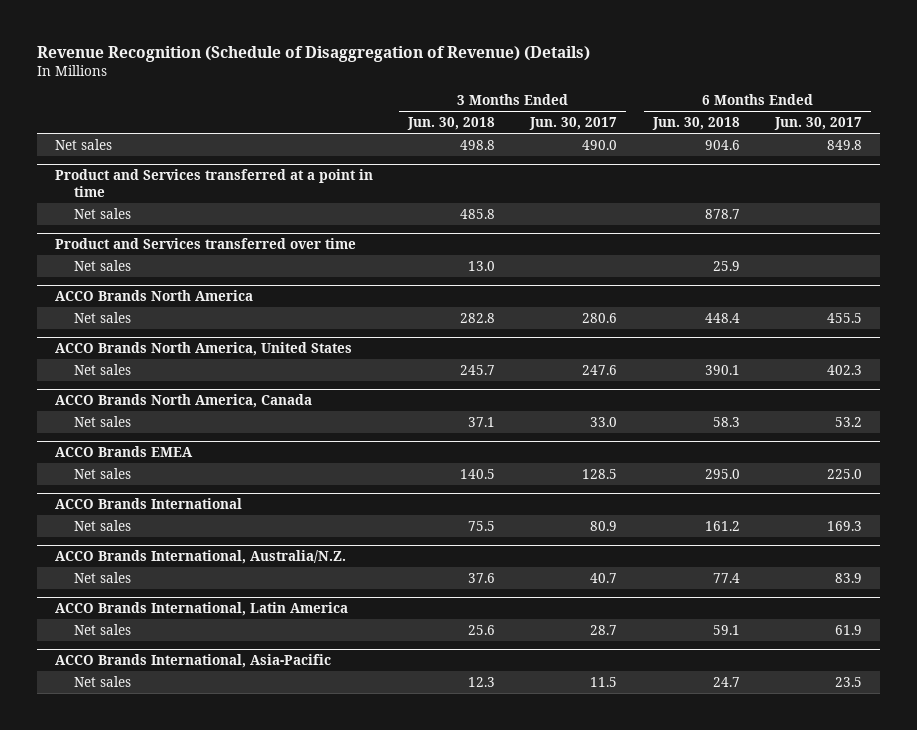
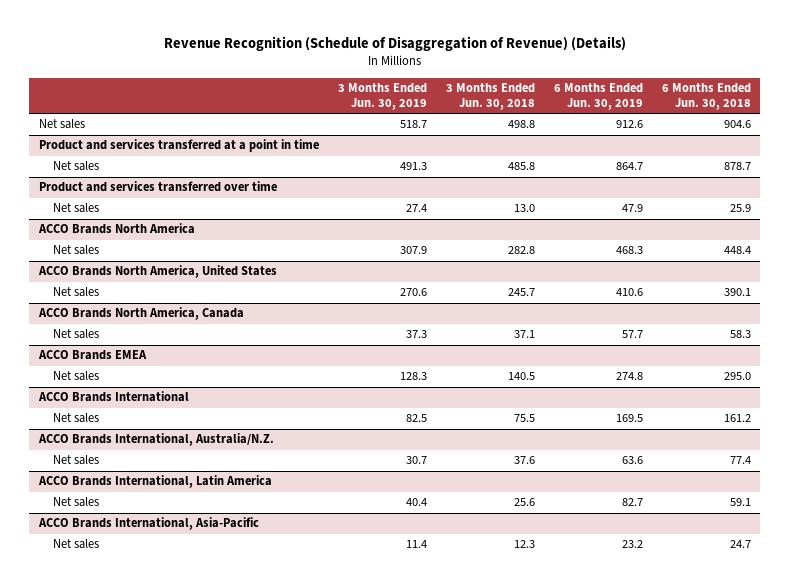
- | 3 Months Ended Jun. 30, 2018 | 3 Months Ended Jun. 30, 2017 | 6 Months Ended Jun. 30, 2018 | 6 Months Ended Jun. 30, 2017
+ | 3 Months Ended Jun. 30, 2019 | 3 Months Ended Jun. 30, 2018 | 6 Months Ended Jun. 30, 2019 | 6 Months Ended Jun. 30, 2018
- Product and Services transferred at a point in time
+ Product and services transferred at a point in time
- Product and Services transferred over time
+ Product and services transferred over time

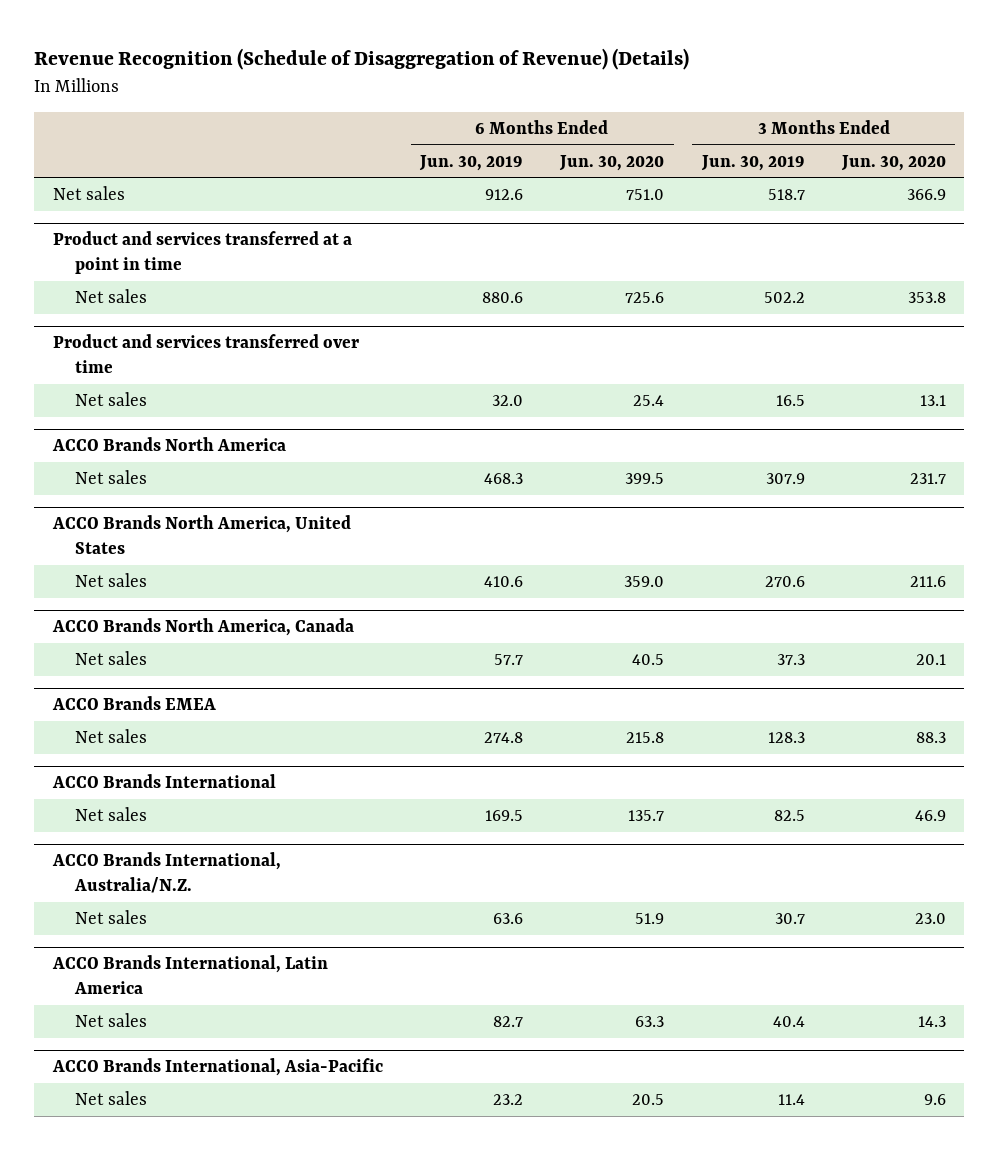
- | 3 Months Ended Jun. 30, 2019 | 3 Months Ended Jun. 30, 2018 | 6 Months Ended Jun. 30, 2019 | 6 Months Ended Jun. 30, 2018
+ | 6 Months Ended Jun. 30, 2019 | 6 Months Ended Jun. 30, 2020 | 3 Months Ended Jun. 30, 2019 | 3 Months Ended Jun. 30, 2020
@ Product and services transferred at a point in time
- Net sales | 491.3 | 485.8 | 864.7 | 878.7
+ Net sales | 880.6 | 725.6 | 502.2 | 353.8
@ Product and services transferred over time
- Net sales | 27.4 | 13.0 | 47.9 | 25.9
+ Net sales | 32.0 | 25.4 | 16.5 | 13.1

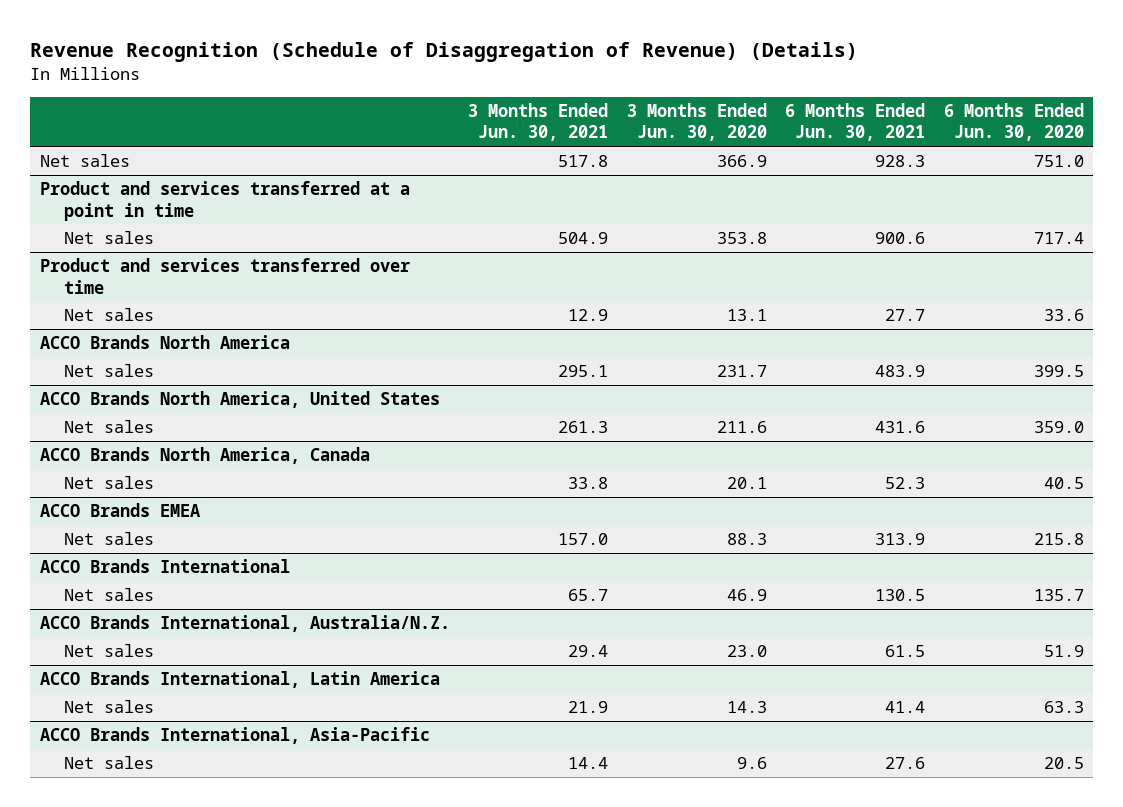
- | 6 Months Ended Jun. 30, 2019 | 6 Months Ended Jun. 30, 2020 | 3 Months Ended Jun. 30, 2019 | 3 Months Ended Jun. 30, 2020
+ | 3 Months Ended Jun. 30, 2021 | 3 Months Ended Jun. 30, 2020 | 6 Months Ended Jun. 30, 2021 | 6 Months Ended Jun. 30, 2020
@ Product and services transferred at a point in time
- Net sales | 880.6 | 725.6 | 502.2 | 353.8
+ Net sales | 504.9 | 353.8 | 900.6 | 717.4
@ Product and services transferred over time
- Net sales | 32.0 | 25.4 | 16.5 | 13.1
+ Net sales | 12.9 | 13.1 | 27.7 | 33.6

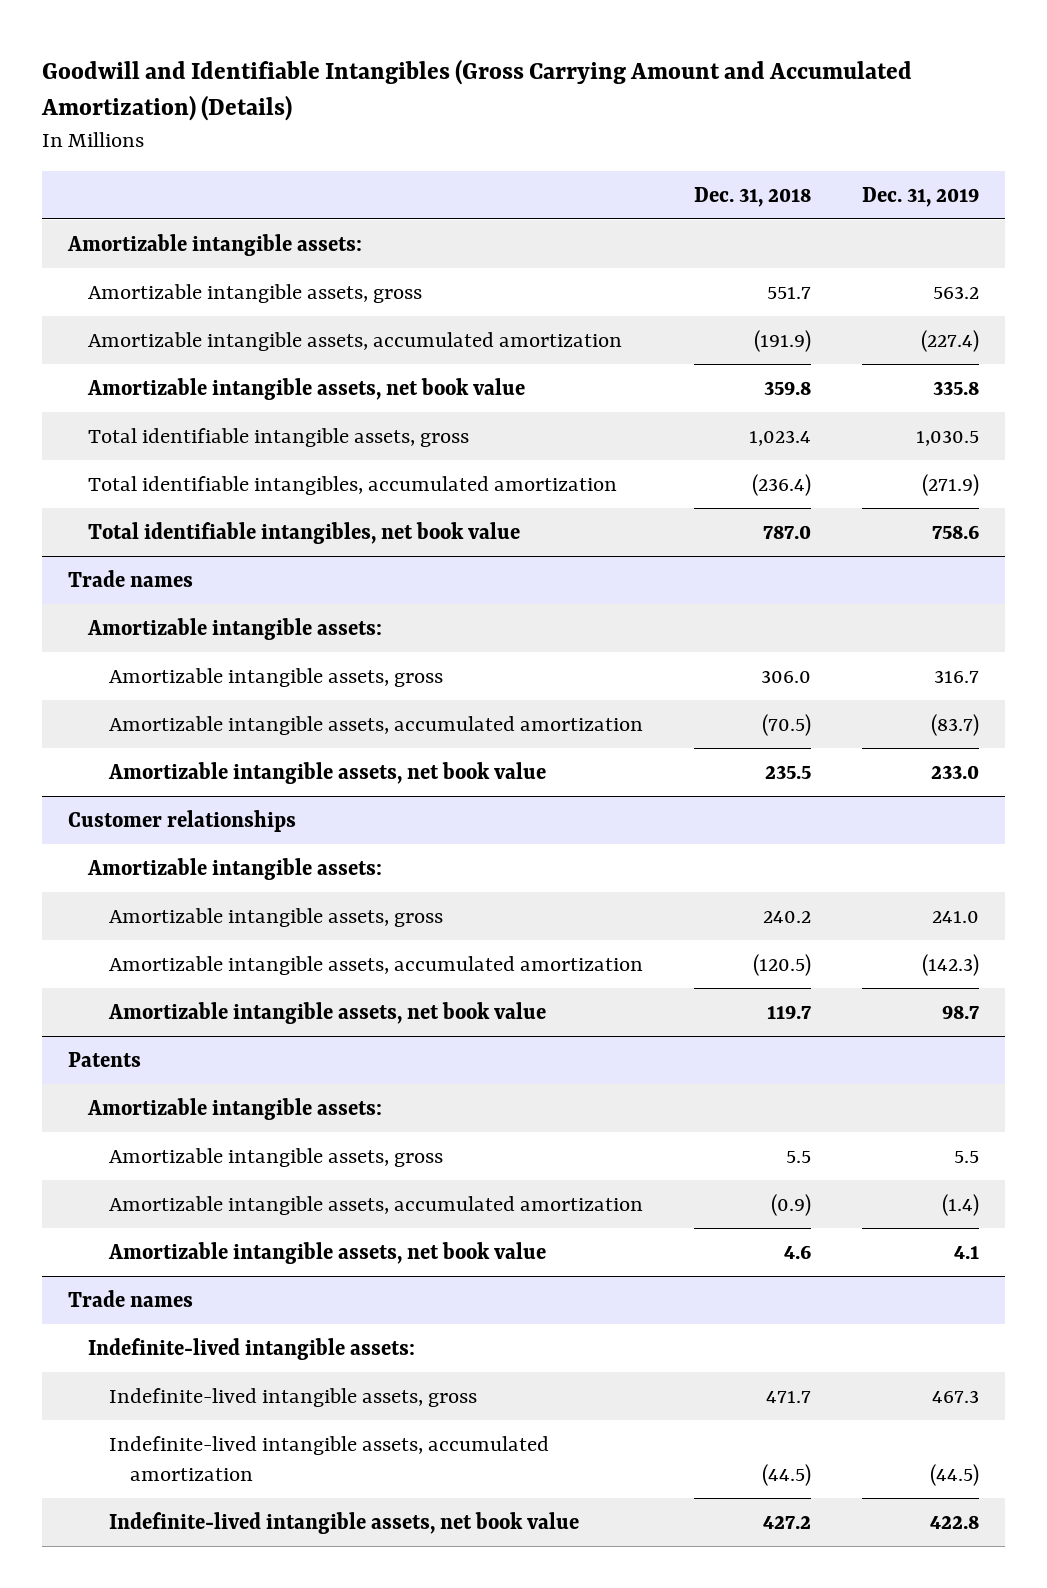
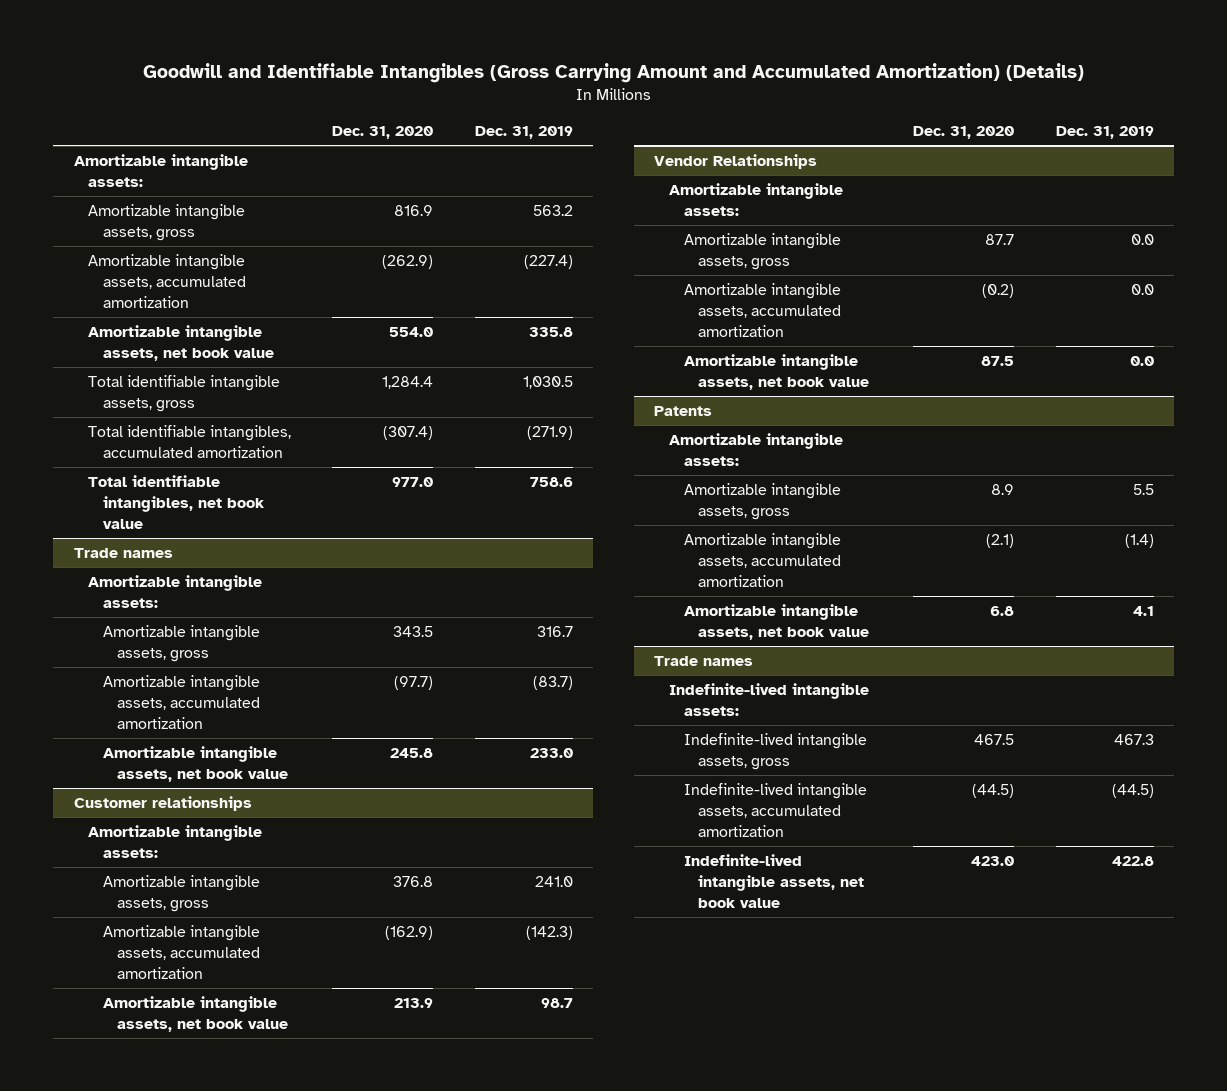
- | Dec. 31, 2018 | Dec. 31, 2019
+ | Dec. 31, 2020 | Dec. 31, 2019
+ Vendor Relationships
+ Amortizable intangible assets:
+ Amortizable intangible assets, gross | 87.7 | 0.0
+ Amortizable intangible assets, accumulated amortization | (0.2) | 0.0
+ Amortizable intangible assets, net book value | 87.5 | 0.0

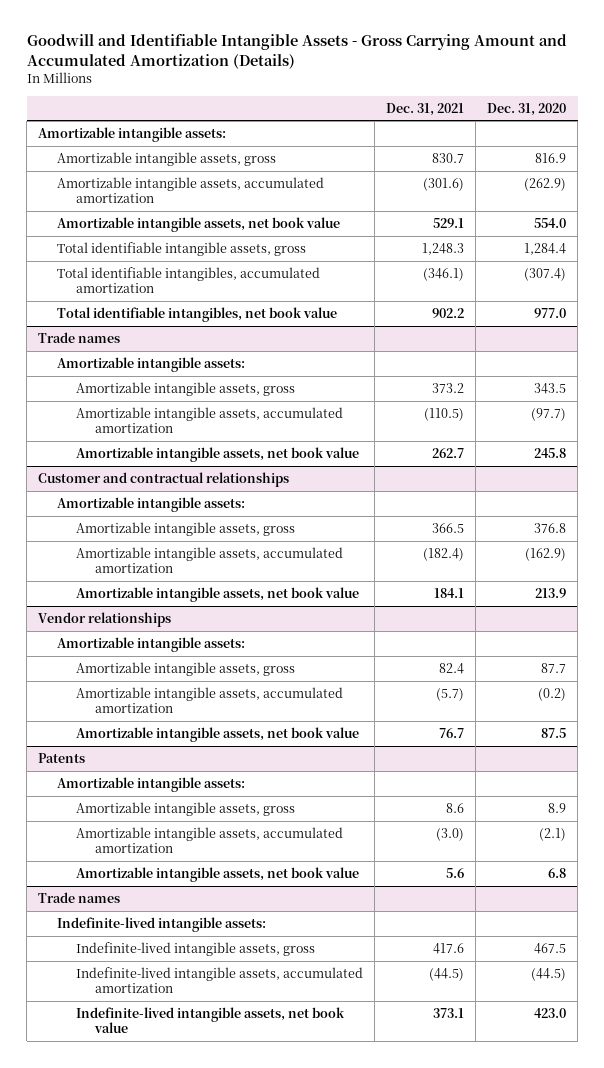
- Goodwill and Identifiable Intangibles (Gross Carrying Amount and Accumulated Amortization) (Details)
+ Goodwill and Identifiable Intangible Assets - Gross Carrying Amount and Accumulated Amortization (Details)
- | Dec. 31, 2020 | Dec. 31, 2019
+ | Dec. 31, 2021 | Dec. 31, 2020
- Customer relationships
+ Customer and contractual relationships
- Vendor Relationships
+ Vendor relationships

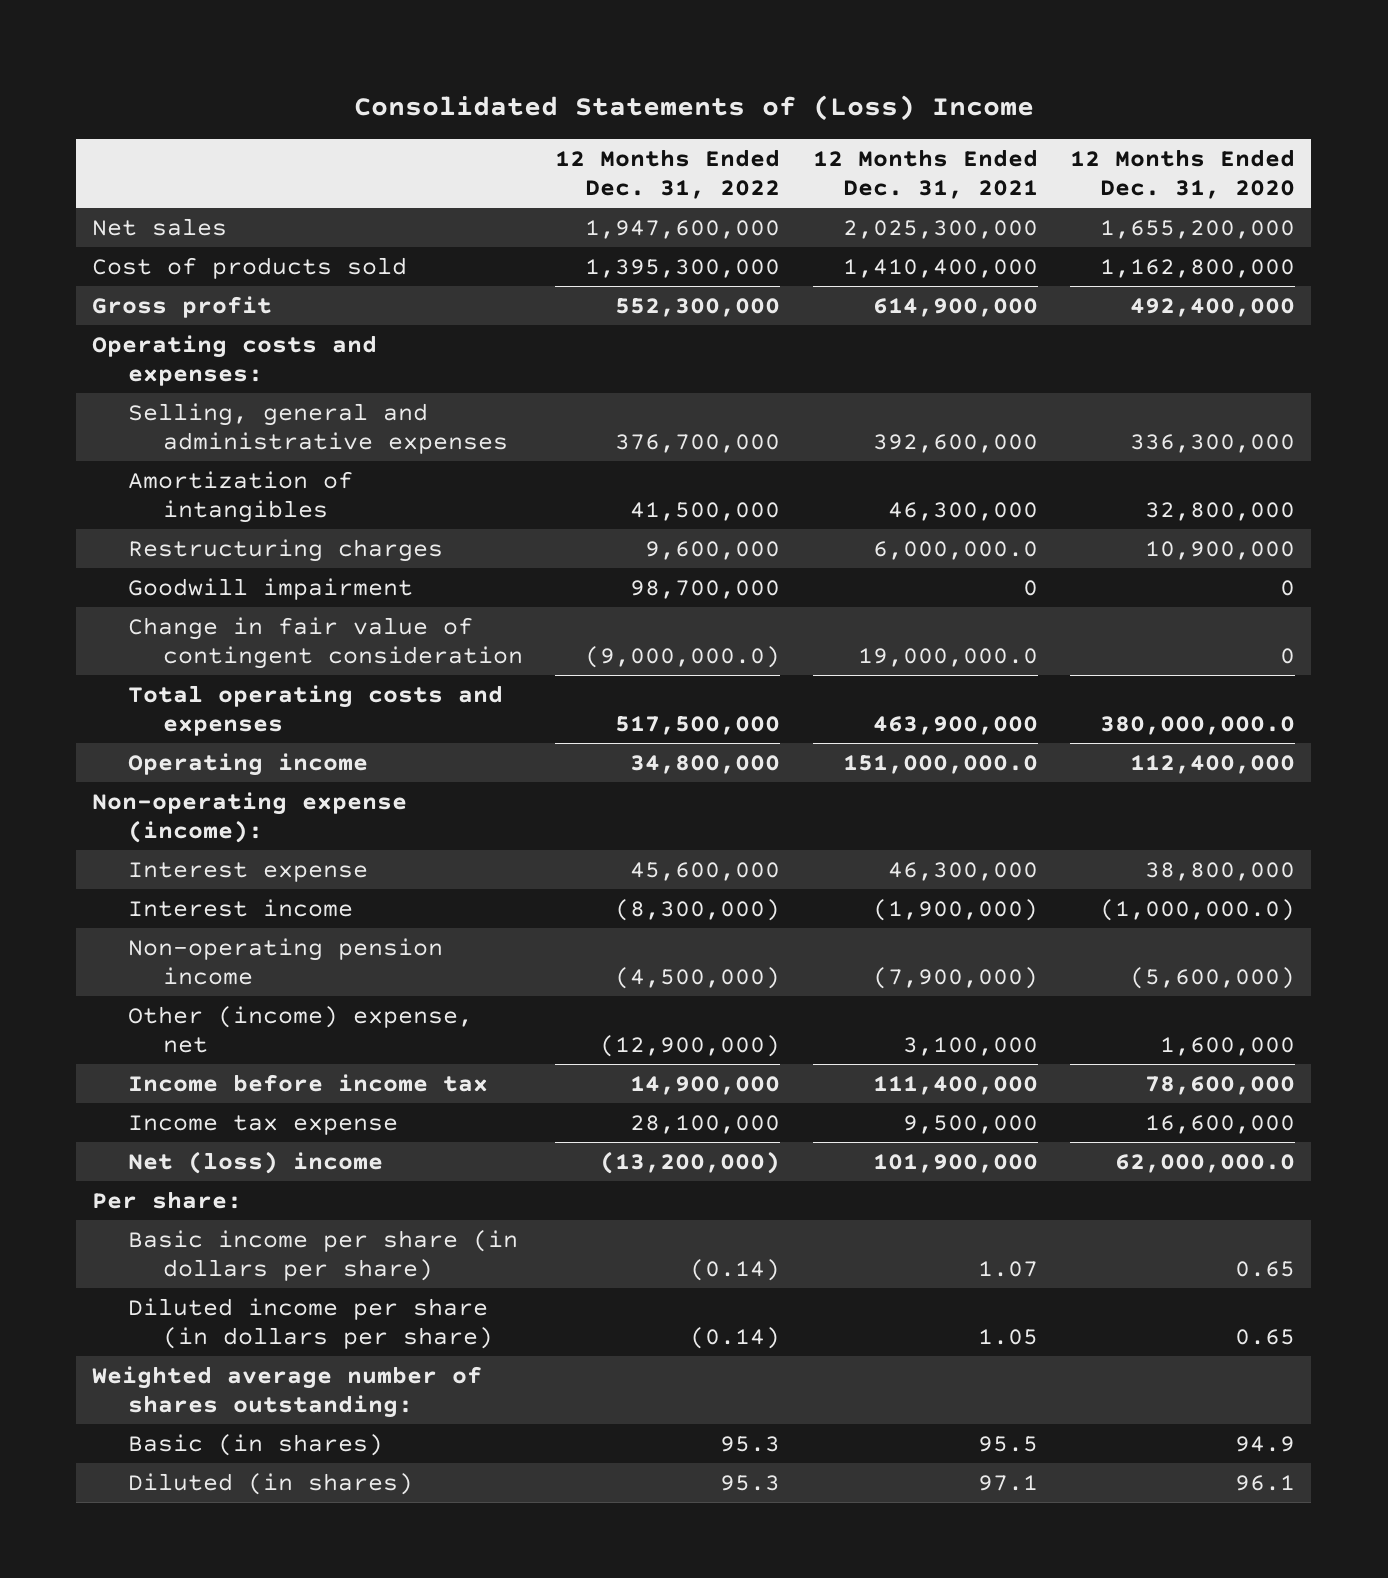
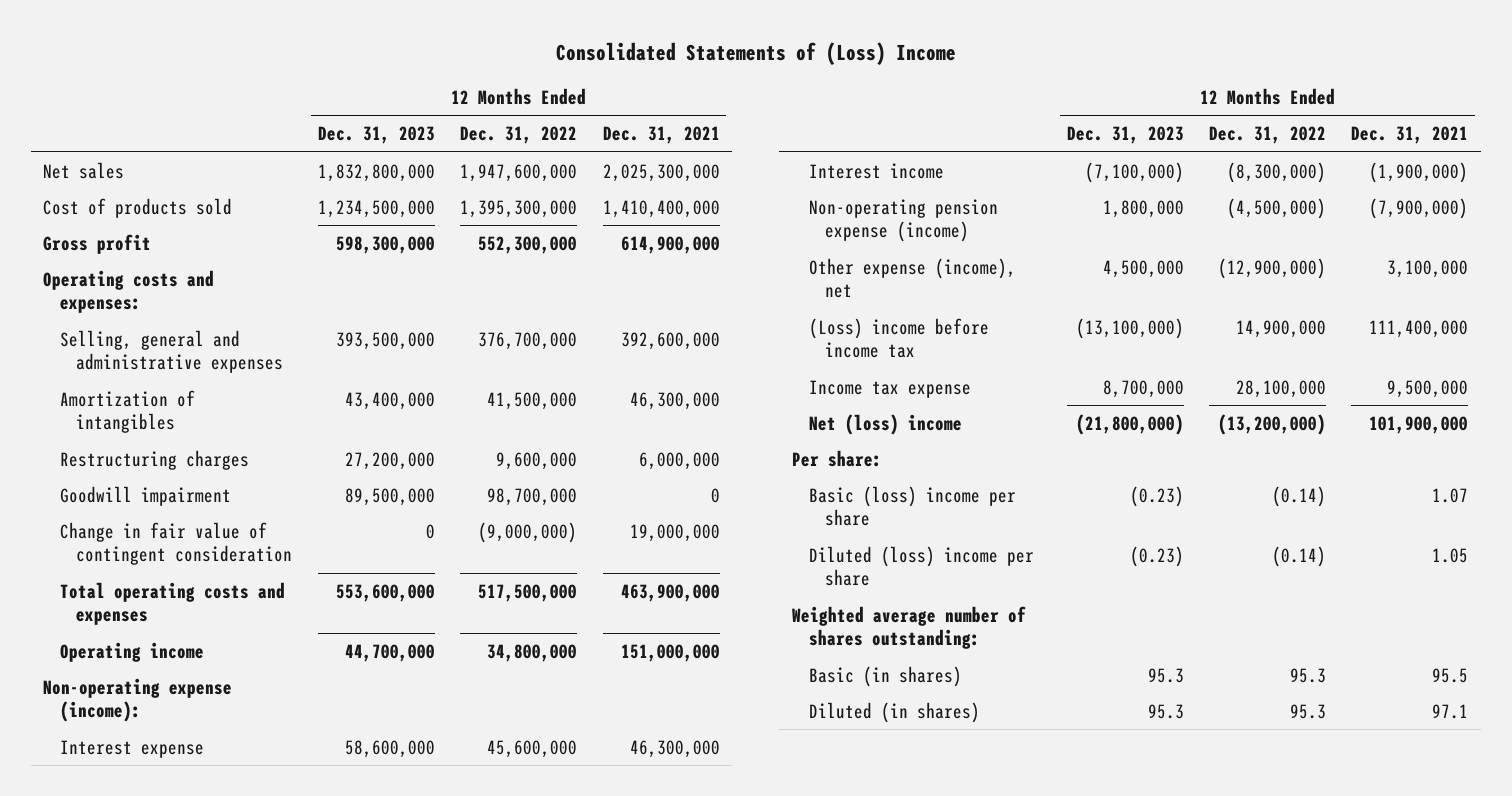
- | 12 Months Ended Dec. 31, 2022 | 12 Months Ended Dec. 31, 2021 | 12 Months Ended Dec. 31, 2020
+ | 12 Months Ended Dec. 31, 2023 | 12 Months Ended Dec. 31, 2022 | 12 Months Ended Dec. 31, 2021
- Restructuring charges | 9,600,000 | 6,000,000.0 | 10,900,000
+ Restructuring charges | 27,200,000 | 9,600,000 | 6,000,000
- Change in fair value of contingent consideration | (9,000,000.0) | 19,000,000.0 | 0
+ Change in fair value of contingent consideration | 0 | (9,000,000) | 19,000,000
- Operating income | 34,800,000 | 151,000,000.0 | 112,400,000
+ Operating income | 44,700,000 | 34,800,000 | 151,000,000
- Non-operating pension income | (4,500,000) | (7,900,000) | (5,600,000)
- Other (income) expense, net | (12,900,000) | 3,100,000 | 1,600,000
- Income before income tax | 14,900,000 | 111,400,000 | 78,600,000
+ Non-operating pension expense (income) | 1,800,000 | (4,500,000) | (7,900,000)
+ Other expense (income), net | 4,500,000 | (12,900,000) | 3,100,000
+ (Loss) income before income tax | (13,100,000) | 14,900,000 | 111,400,000
- Basic income per share (in dollars per share) | (0.14) | 1.07 | 0.65
- Diluted income per share (in dollars per share) | (0.14) | 1.05 | 0.65
+ Basic (loss) income per share | (0.23) | (0.14) | 1.07
+ Diluted (loss) income per share | (0.23) | (0.14) | 1.05

